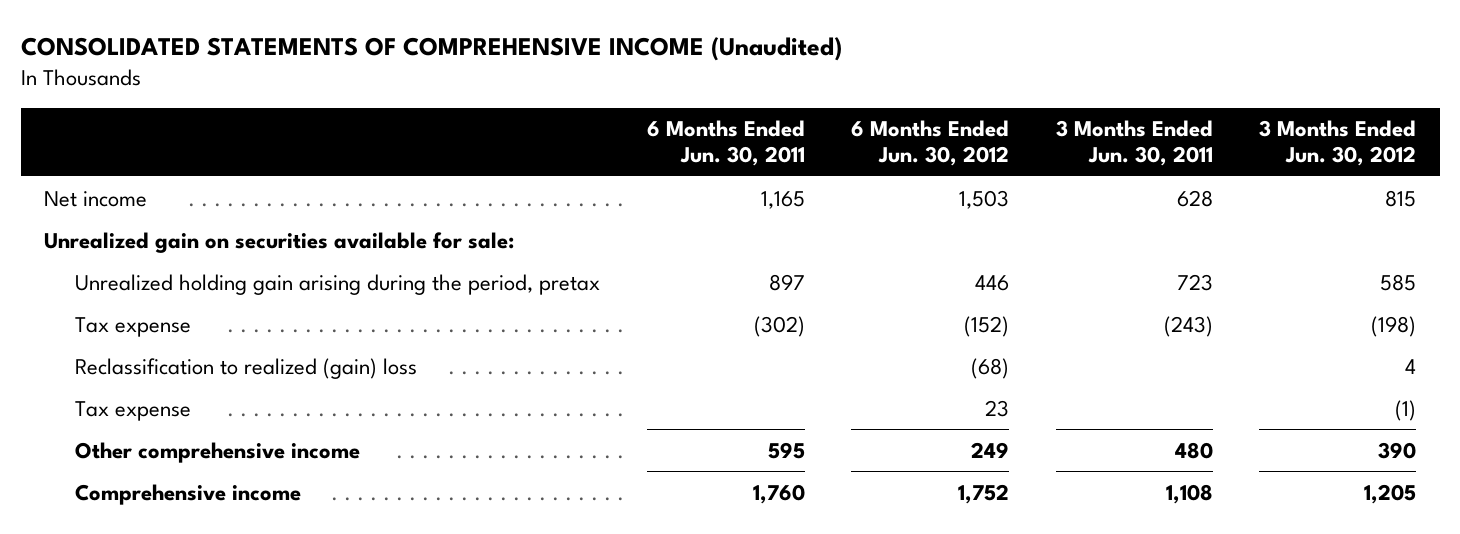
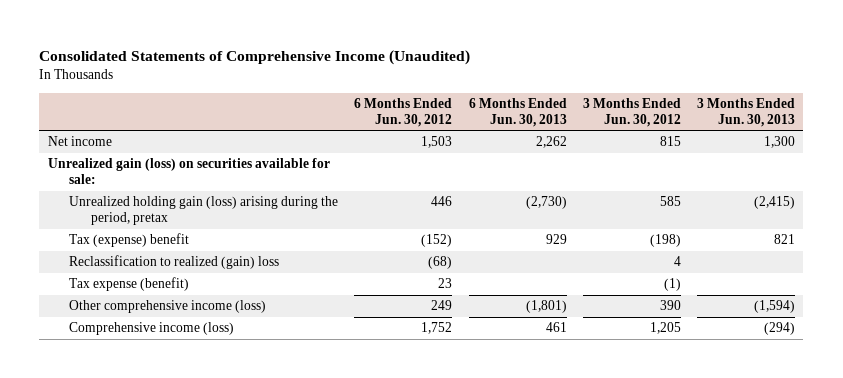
- CONSOLIDATED STATEMENTS OF COMPREHENSIVE INCOME (Unaudited)
+ Consolidated Statements of Comprehensive Income (Unaudited)
- | 6 Months Ended Jun. 30, 2011 | 6 Months Ended Jun. 30, 2012 | 3 Months Ended Jun. 30, 2011 | 3 Months Ended Jun. 30, 2012
+ | 6 Months Ended Jun. 30, 2012 | 6 Months Ended Jun. 30, 2013 | 3 Months Ended Jun. 30, 2012 | 3 Months Ended Jun. 30, 2013
- Unrealized gain on securities available for sale:
- Unrealized holding gain arising during the period, pretax | 897 | 446 | 723 | 585
- Tax expense | (302) | (152) | (243) | (198)
+ Unrealized gain (loss) on securities available for sale:
+ Unrealized holding gain (loss) arising during the period, pretax | 446 | (2,730) | 585 | (2,415)
+ Tax (expense) benefit | (152) | 929 | (198) | 821
- Tax expense | | 23 | | (1)
- Other comprehensive income | 595 | 249 | 480 | 390
- Comprehensive income | 1,760 | 1,752 | 1,108 | 1,205
+ Tax expense (benefit) | 23 | | (1) |
+ Other comprehensive income (loss) | 249 | (1,801) | 390 | (1,594)
+ Comprehensive income (loss) | 1,752 | 461 | 1,205 | (294)

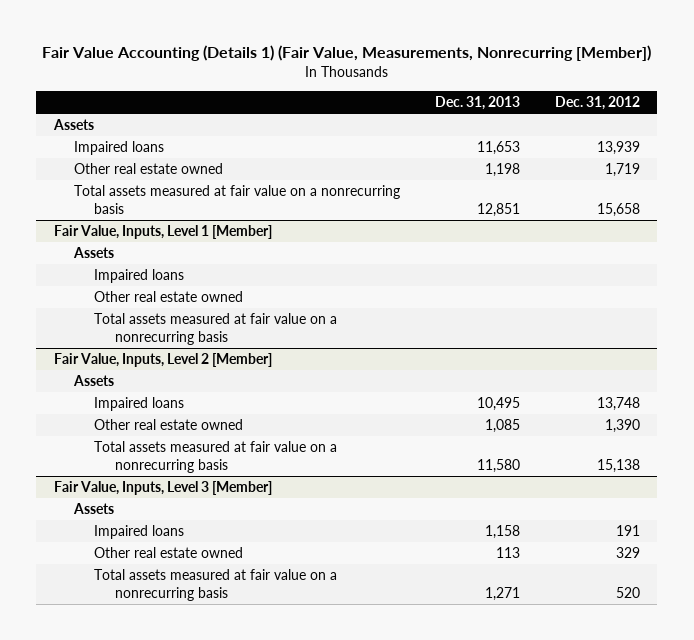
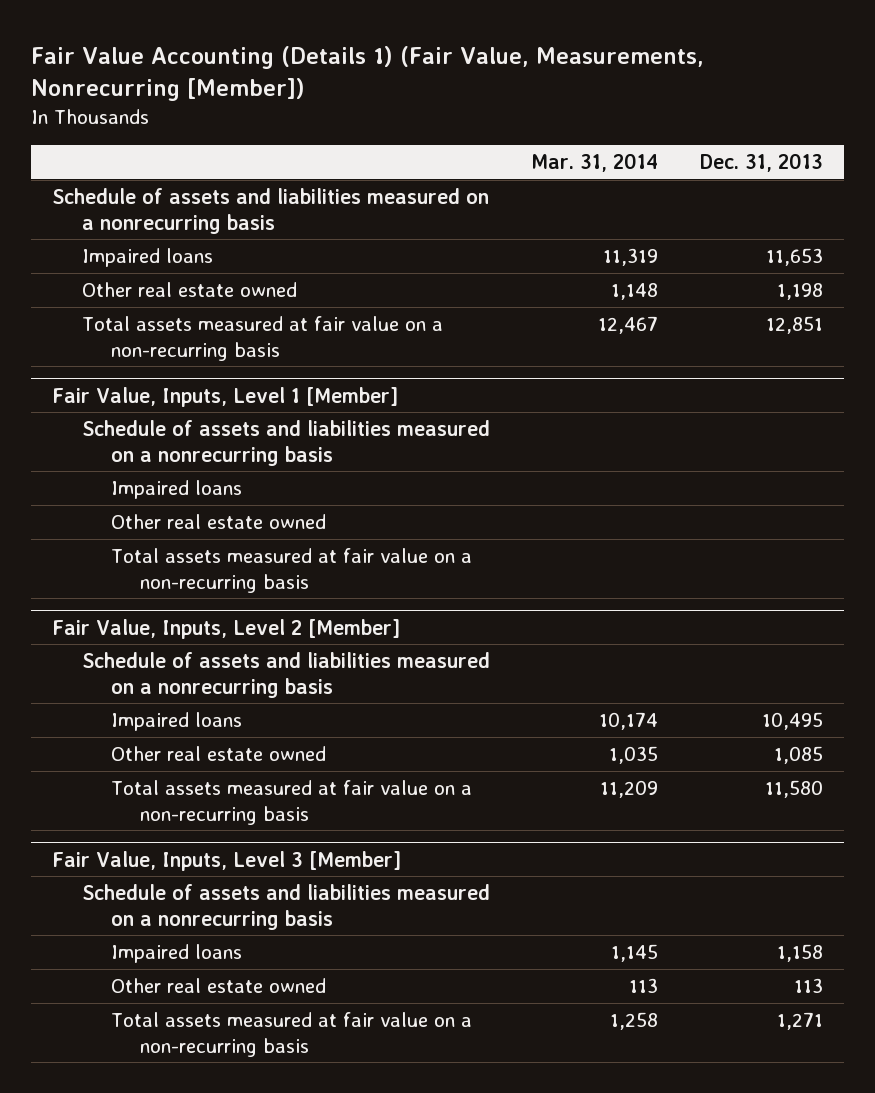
- | Dec. 31, 2013 | Dec. 31, 2012
+ | Mar. 31, 2014 | Dec. 31, 2013
- Assets
+ Schedule of assets and liabilities measured on a nonrecurring basis
- Total assets measured at fair value on a nonrecurring basis | 12,851 | 15,658
+ Total assets measured at fair value on a non-recurring basis | 12,467 | 12,851
@ Fair Value, Inputs, Level 1 [Member]
- Assets
+ Schedule of assets and liabilities measured on a nonrecurring basis
- Total assets measured at fair value on a nonrecurring basis
+ Total assets measured at fair value on a non-recurring basis
@ Fair Value, Inputs, Level 2 [Member]
- Assets
+ Schedule of assets and liabilities measured on a nonrecurring basis
- Total assets measured at fair value on a nonrecurring basis | 11,580 | 15,138
+ Total assets measured at fair value on a non-recurring basis | 11,209 | 11,580
@ Fair Value, Inputs, Level 3 [Member]
- Assets
+ Schedule of assets and liabilities measured on a nonrecurring basis
- Total assets measured at fair value on a nonrecurring basis | 1,271 | 520
+ Total assets measured at fair value on a non-recurring basis | 1,258 | 1,271

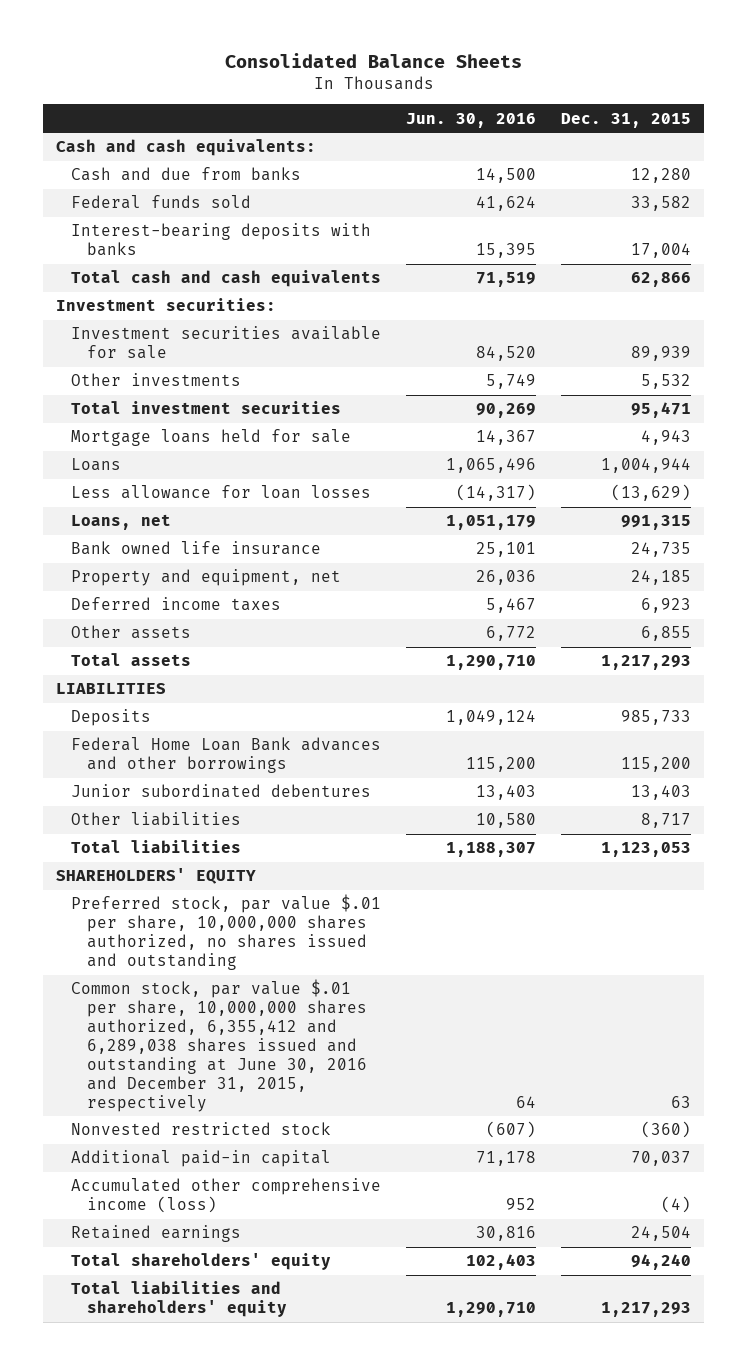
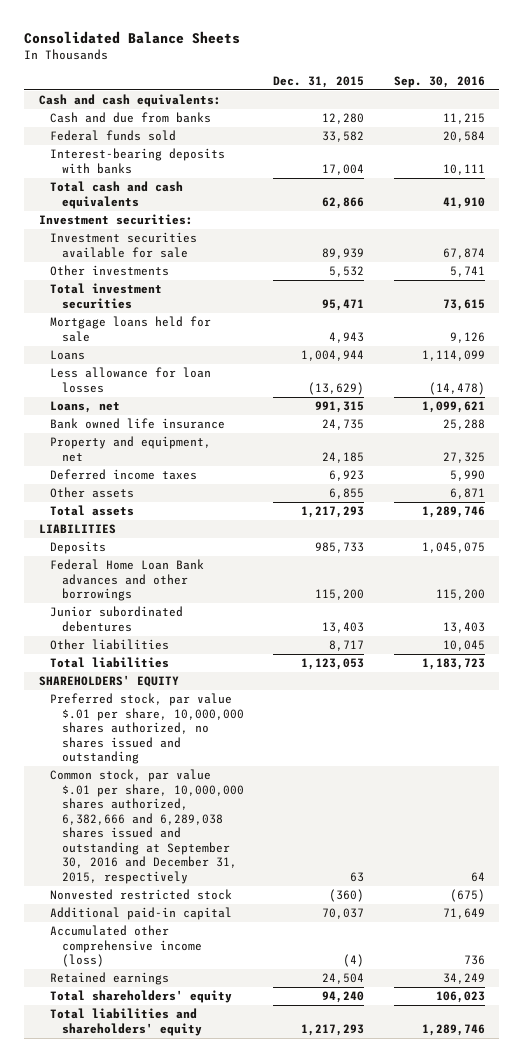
- | Jun. 30, 2016 | Dec. 31, 2015
+ | Dec. 31, 2015 | Sep. 30, 2016
- Common stock, par value $.01 per share, 10,000,000 shares authorized, 6,355,412 and 6,289,038 shares issued and outstanding at June 30, 2016 and December 31, 2015, respectively | 64 | 63
+ Common stock, par value $.01 per share, 10,000,000 shares authorized, 6,382,666 and 6,289,038 shares issued and outstanding at September 30, 2016 and December 31, 2015, respectively | 63 | 64

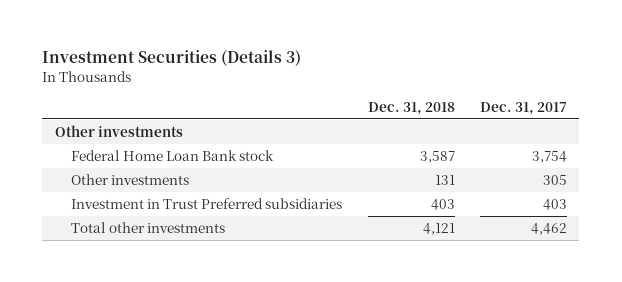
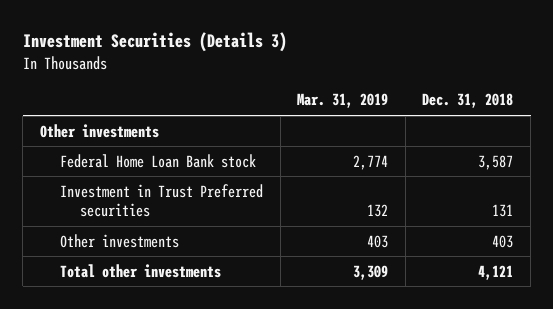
- | Dec. 31, 2018 | Dec. 31, 2017
+ | Mar. 31, 2019 | Dec. 31, 2018
- Other investments | 131 | 305
- Investment in Trust Preferred subsidiaries | 403 | 403
+ Investment in Trust Preferred securities | 132 | 131
+ Other investments | 403 | 403

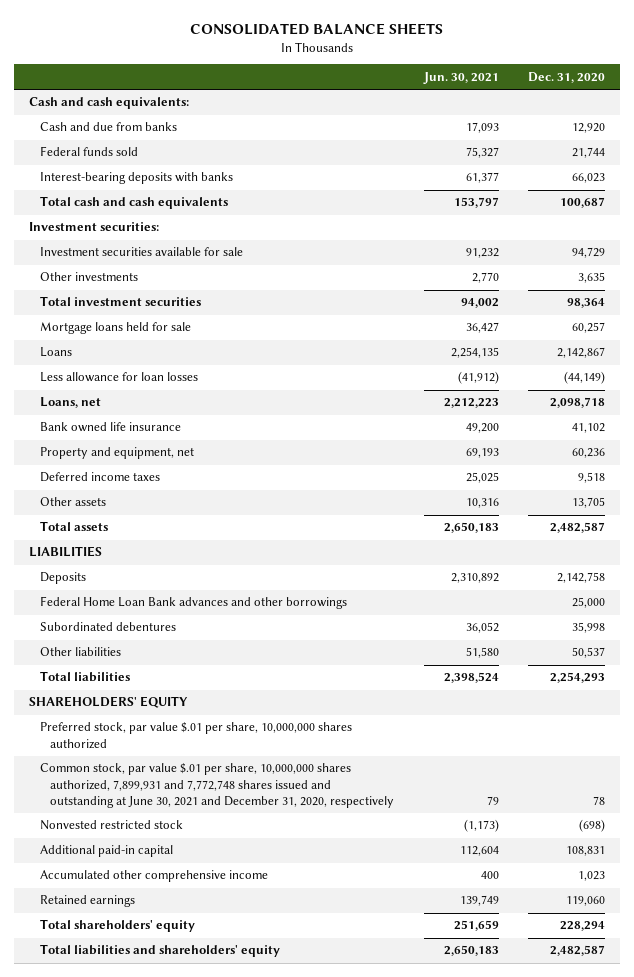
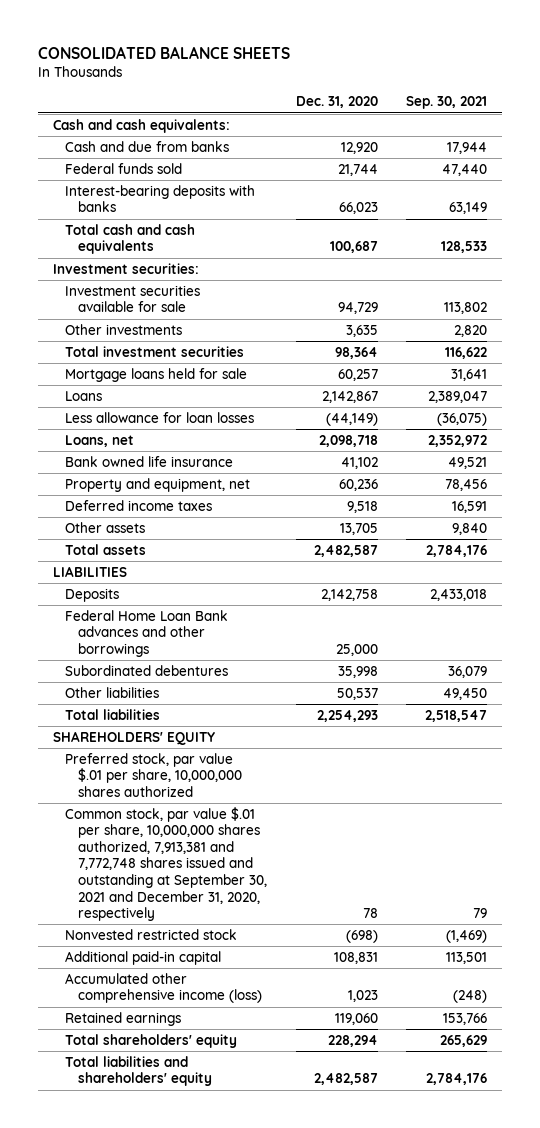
- | Jun. 30, 2021 | Dec. 31, 2020
+ | Dec. 31, 2020 | Sep. 30, 2021
- Common stock, par value $.01 per share, 10,000,000 shares authorized, 7,899,931 and 7,772,748 shares issued and outstanding at June 30, 2021 and December 31, 2020, respectively | 79 | 78
+ Common stock, par value $.01 per share, 10,000,000 shares authorized, 7,913,381 and 7,772,748 shares issued and outstanding at September 30, 2021 and December 31, 2020, respectively | 78 | 79
- Accumulated other comprehensive income | 400 | 1,023
+ Accumulated other comprehensive income (loss) | 1,023 | (248)

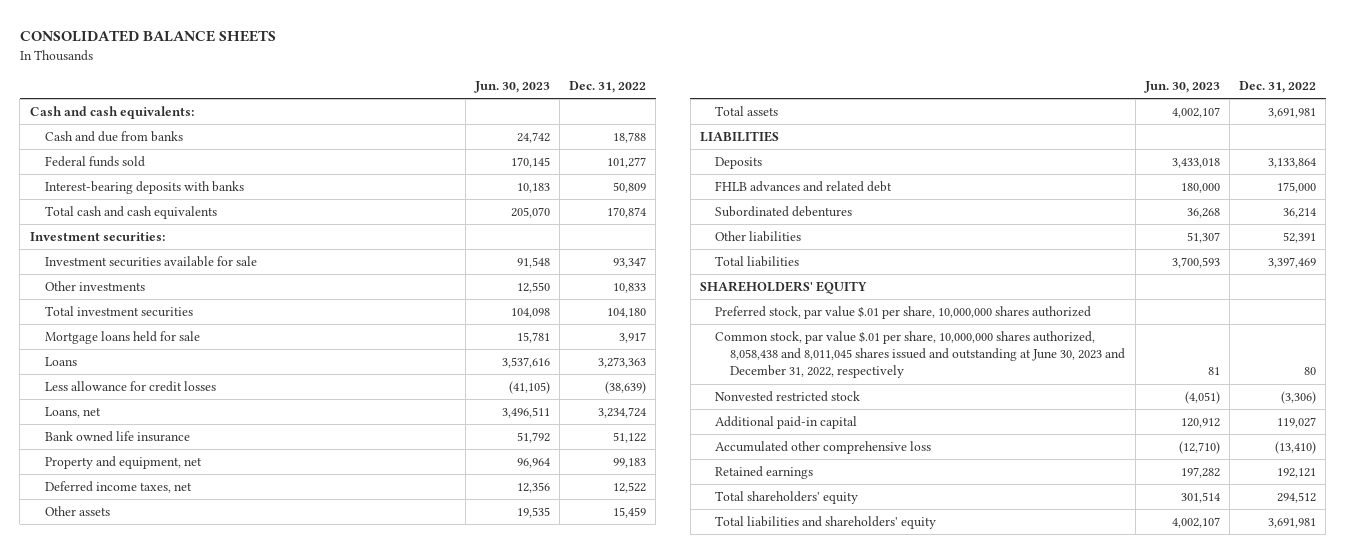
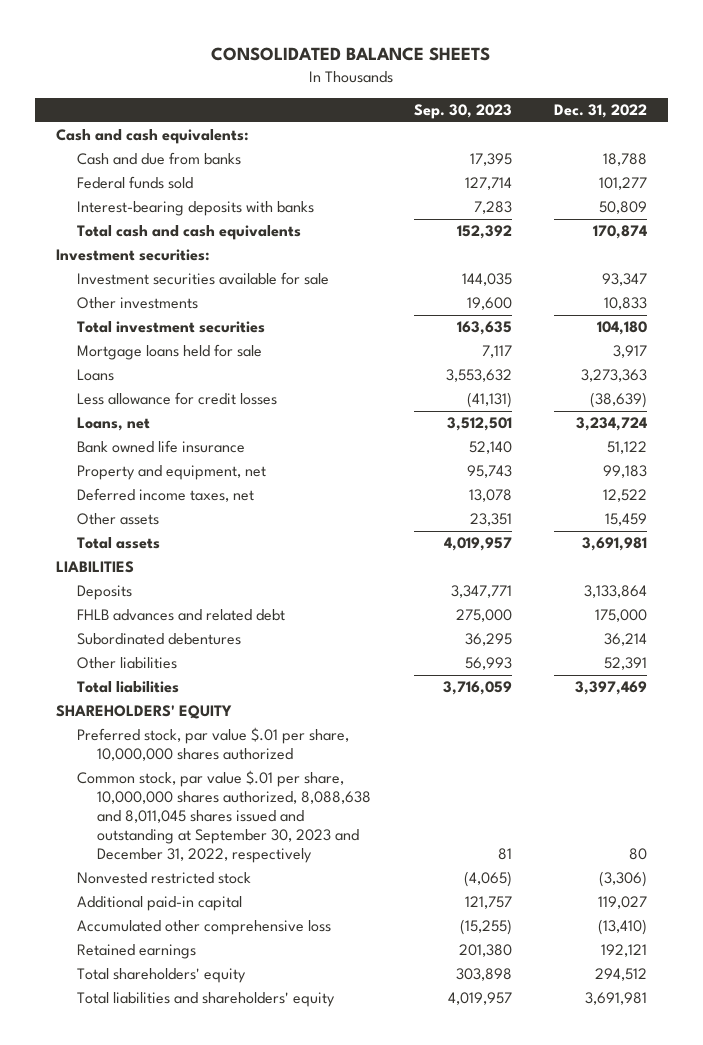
- | Jun. 30, 2023 | Dec. 31, 2022
+ | Sep. 30, 2023 | Dec. 31, 2022
- Common stock, par value $.01 per share, 10,000,000 shares authorized, 8,058,438 and 8,011,045 shares issued and outstanding at June 30, 2023 and December 31, 2022, respectively | 81 | 80
+ Common stock, par value $.01 per share, 10,000,000 shares authorized, 8,088,638 and 8,011,045 shares issued and outstanding at September 30, 2023 and December 31, 2022, respectively | 81 | 80

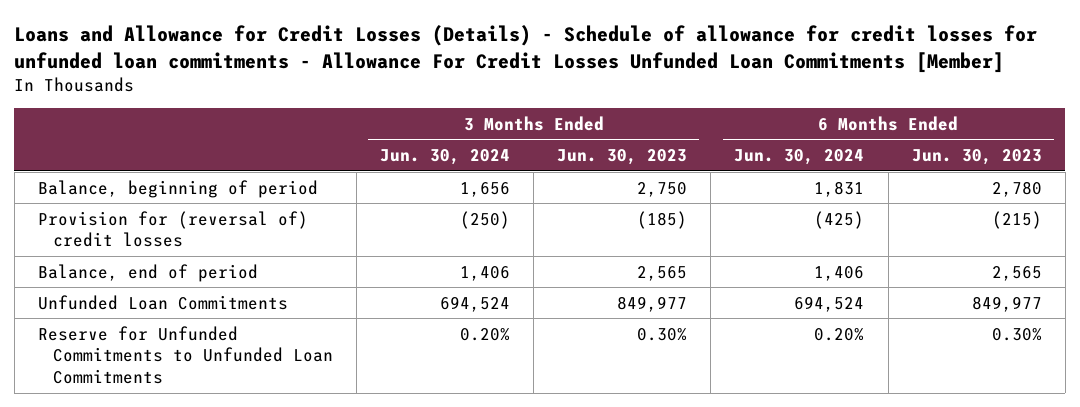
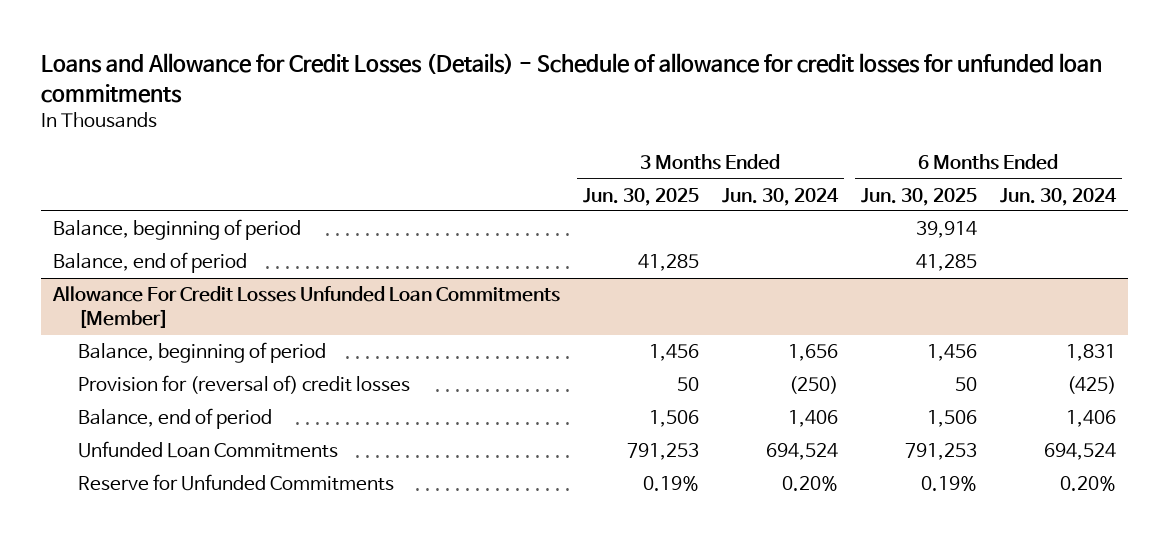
- Loans and Allowance for Credit Losses (Details) - Schedule of allowance for credit losses for unfunded loan commitments - Allowance For Credit Losses Unfunded Loan Commitments [Member]
+ Loans and Allowance for Credit Losses (Details) - Schedule of allowance for credit losses for unfunded loan commitments
- | 3 Months Ended Jun. 30, 2024 | 3 Months Ended Jun. 30, 2023 | 6 Months Ended Jun. 30, 2024 | 6 Months Ended Jun. 30, 2023
+ | 3 Months Ended Jun. 30, 2025 | 3 Months Ended Jun. 30, 2024 | 6 Months Ended Jun. 30, 2025 | 6 Months Ended Jun. 30, 2024
+ Balance, beginning of period | | | 39,914 |
+ Balance, end of period | 41,285 | | 41,285 |
+ Allowance For Credit Losses Unfunded Loan Commitments [Member]
- Reserve for Unfunded Commitments to Unfunded Loan Commitments | 0.20% | 0.30% | 0.20% | 0.30%
+ Reserve for Unfunded Commitments | 0.19% | 0.20% | 0.19% | 0.20%

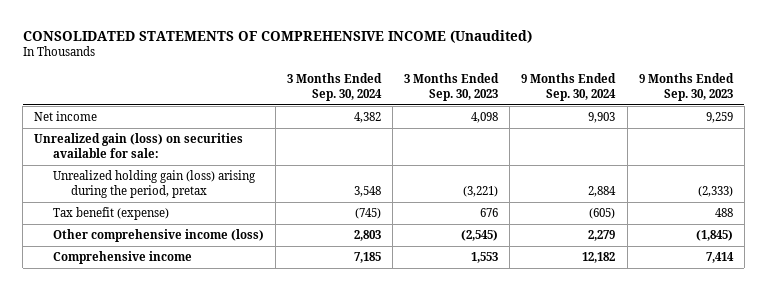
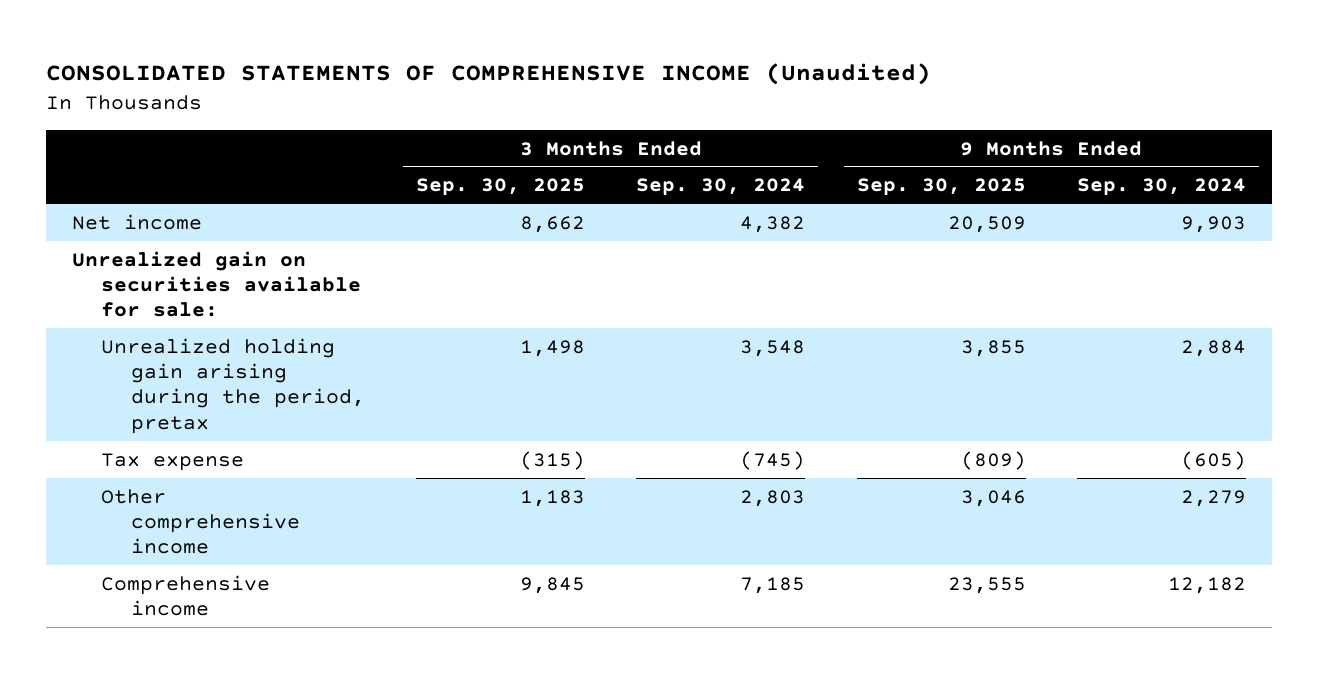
- | 3 Months Ended Sep. 30, 2024 | 3 Months Ended Sep. 30, 2023 | 9 Months Ended Sep. 30, 2024 | 9 Months Ended Sep. 30, 2023
+ | 3 Months Ended Sep. 30, 2025 | 3 Months Ended Sep. 30, 2024 | 9 Months Ended Sep. 30, 2025 | 9 Months Ended Sep. 30, 2024
- Unrealized gain (loss) on securities available for sale:
- Unrealized holding gain (loss) arising during the period, pretax | 3,548 | (3,221) | 2,884 | (2,333)
- Tax benefit (expense) | (745) | 676 | (605) | 488
- Other comprehensive income (loss) | 2,803 | (2,545) | 2,279 | (1,845)
+ Unrealized gain on securities available for sale:
+ Unrealized holding gain arising during the period, pretax | 1,498 | 3,548 | 3,855 | 2,884
+ Tax expense | (315) | (745) | (809) | (605)
+ Other comprehensive income | 1,183 | 2,803 | 3,046 | 2,279

